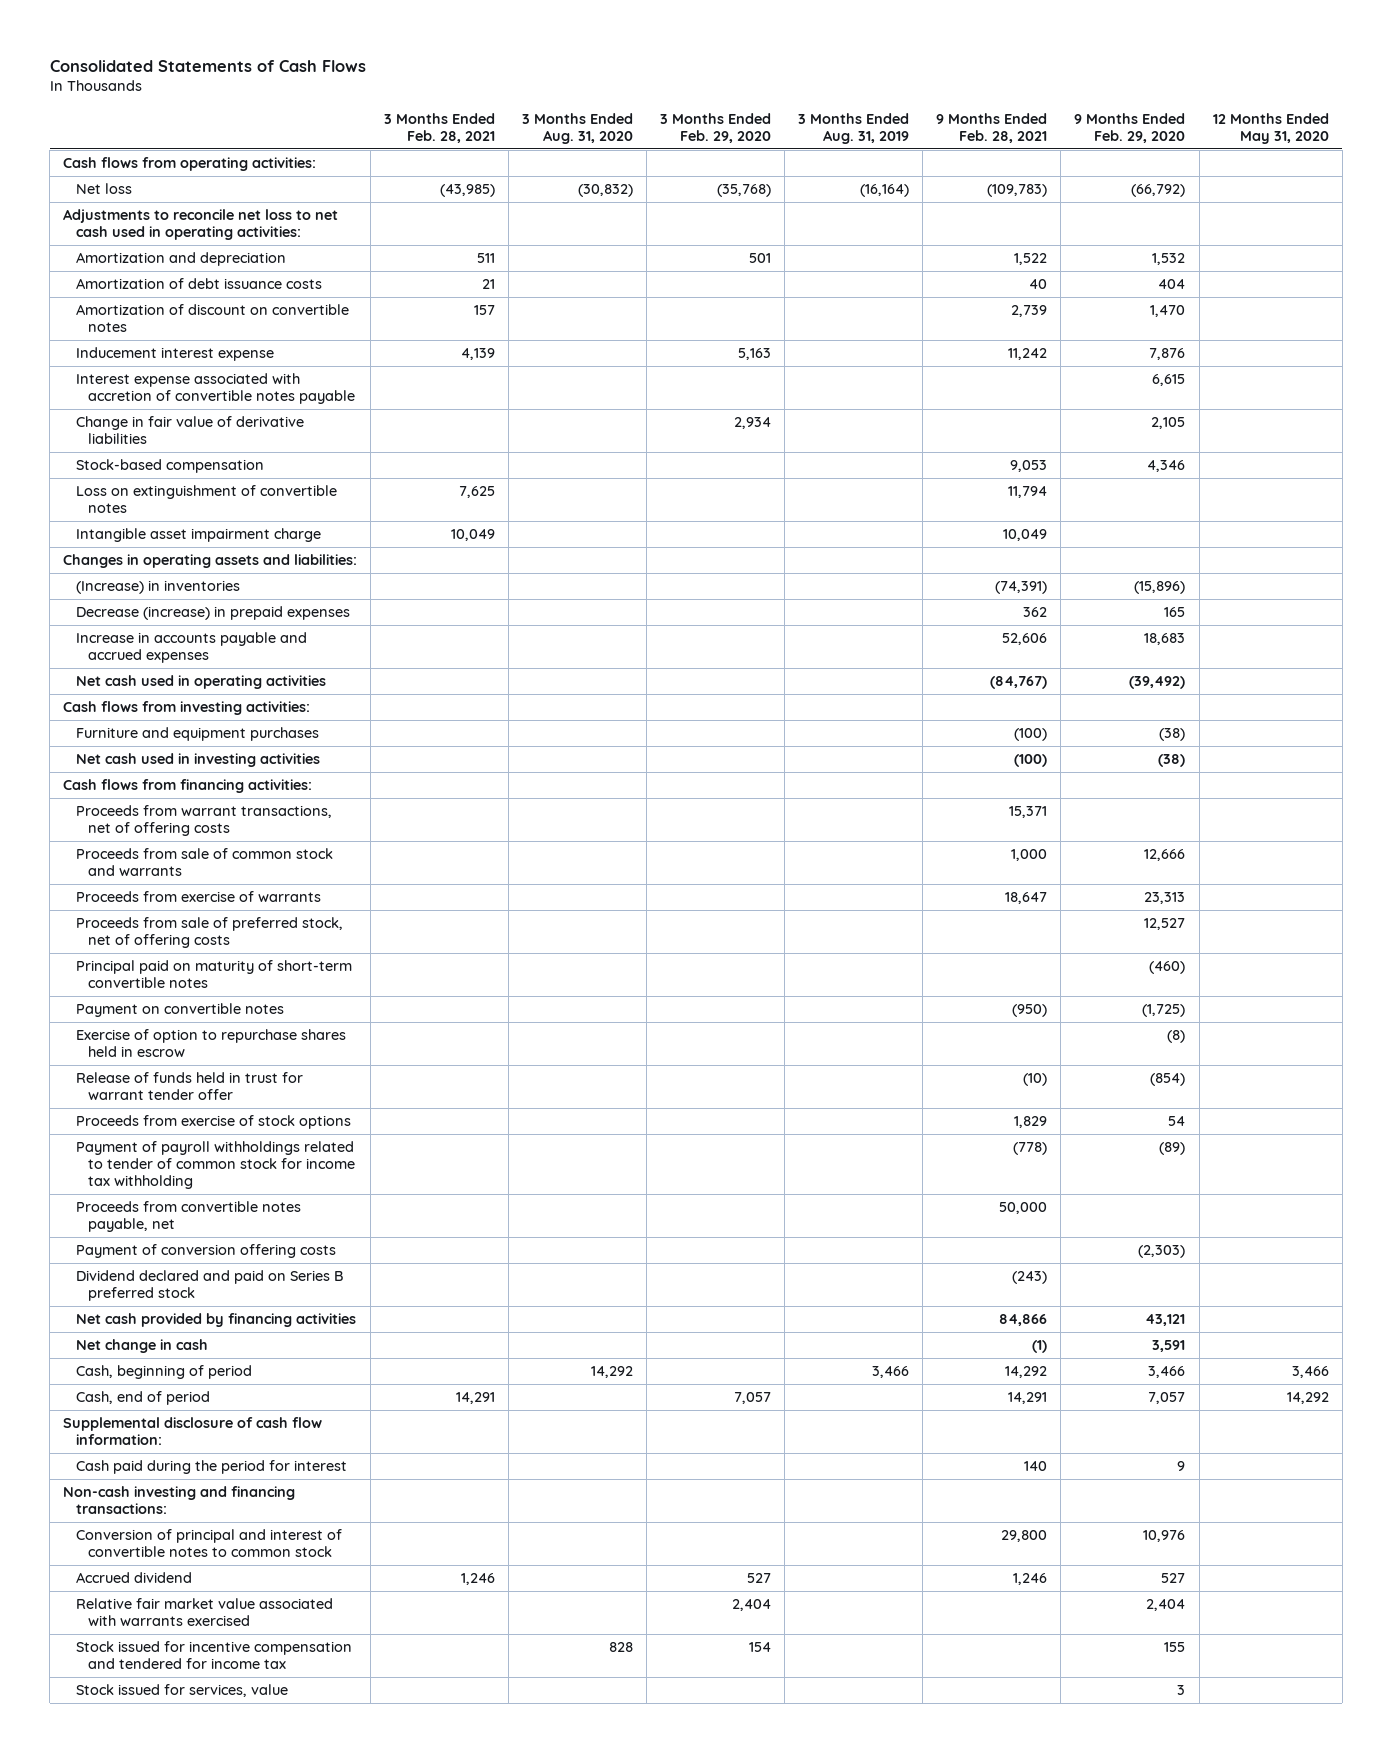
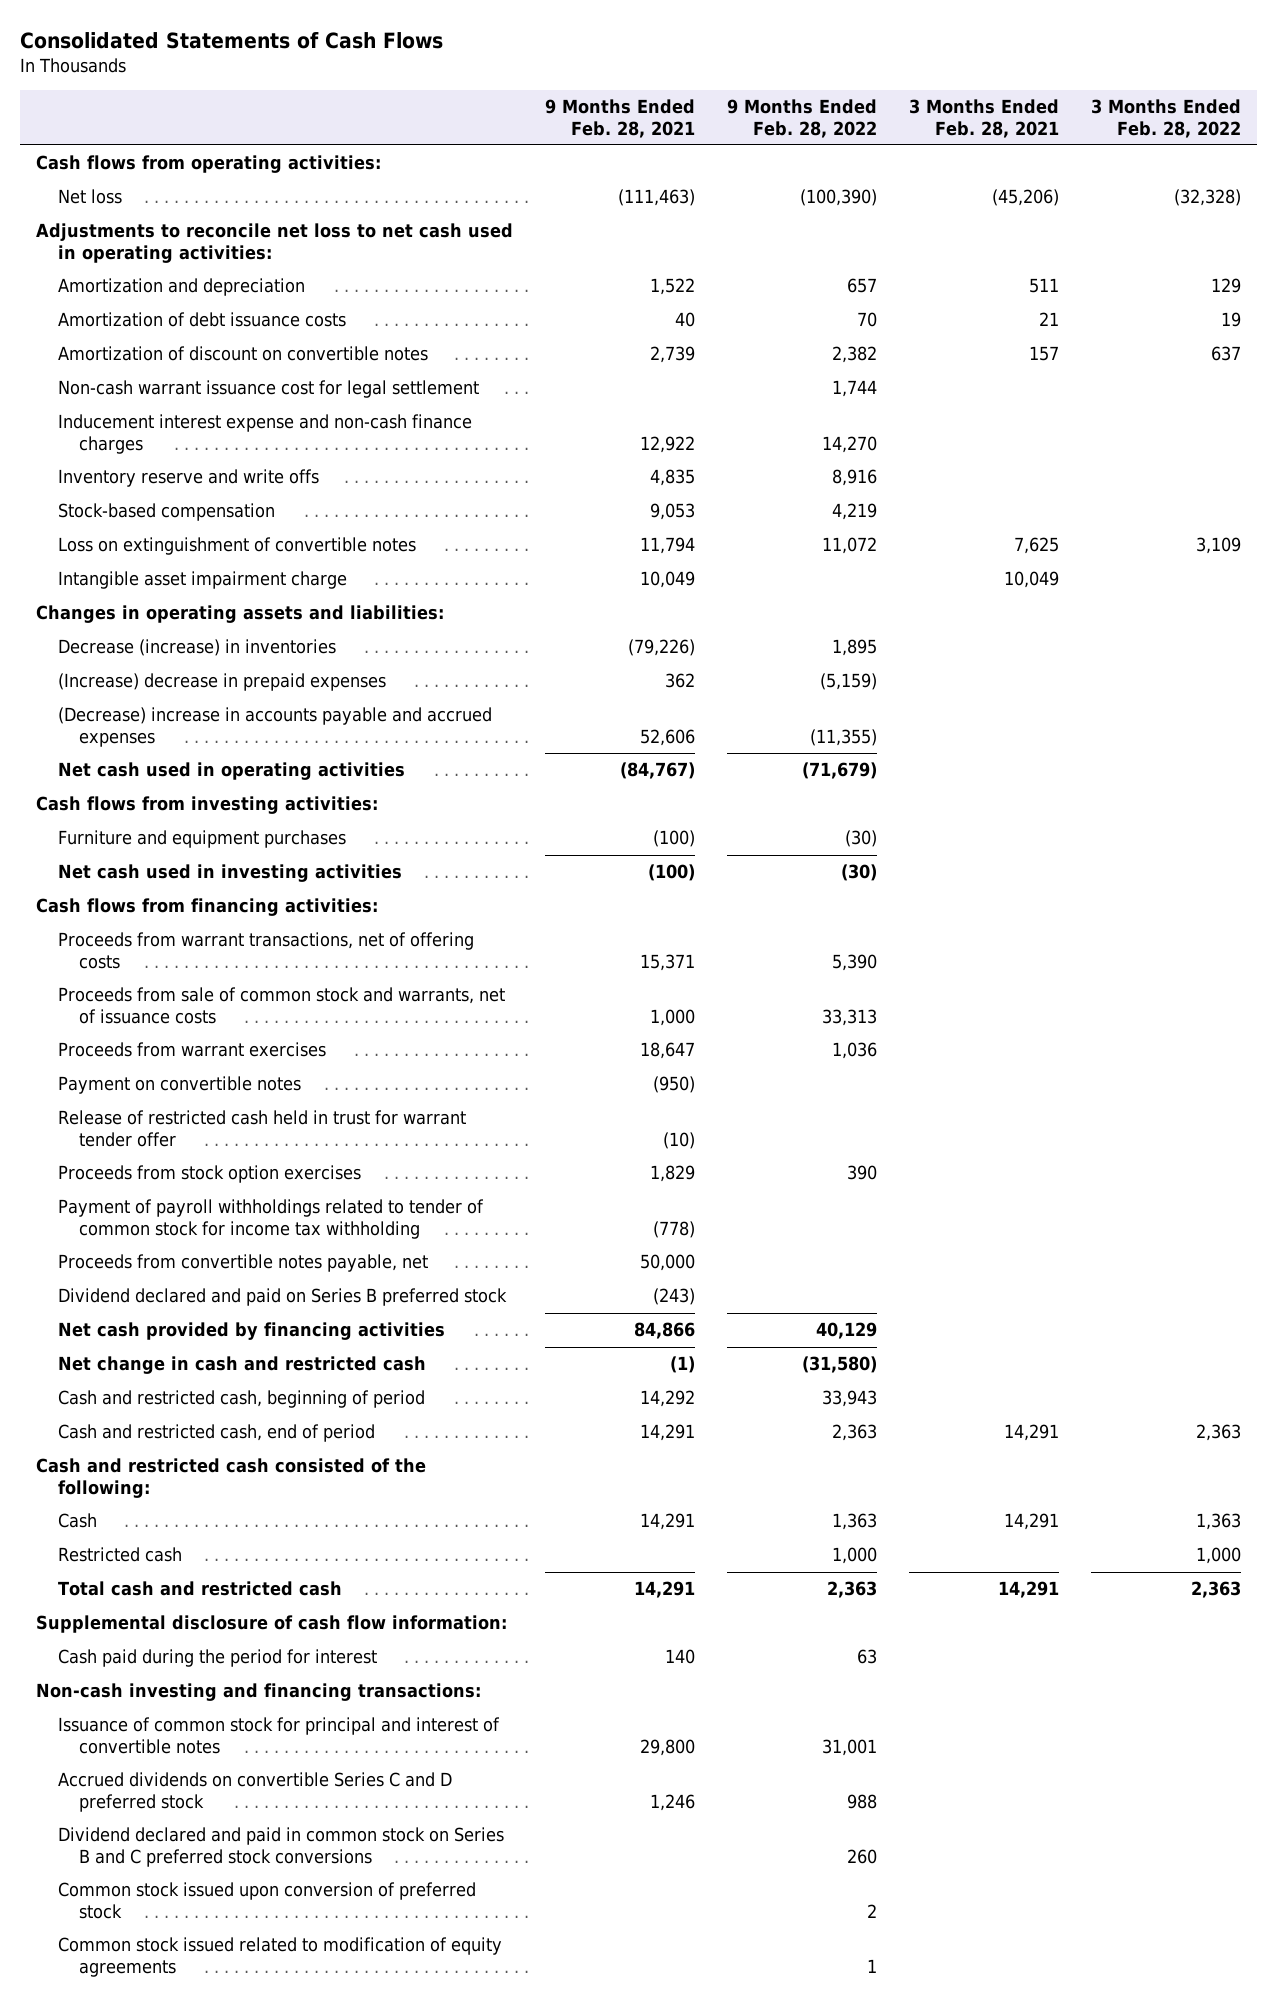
- | 3 Months Ended Feb. 28, 2021 | 3 Months Ended Aug. 31, 2020 | 3 Months Ended Feb. 29, 2020 | 3 Months Ended Aug. 31, 2019 | 9 Months Ended Feb. 28, 2021 | 9 Months Ended Feb. 29, 2020 | 12 Months Ended May 31, 2020
+ | 9 Months Ended Feb. 28, 2021 | 9 Months Ended Feb. 28, 2022 | 3 Months Ended Feb. 28, 2021 | 3 Months Ended Feb. 28, 2022
- Net loss | (43,985) | (30,832) | (35,768) | (16,164) | (109,783) | (66,792) |
+ Net loss | (111,463) | (100,390) | (45,206) | (32,328)
- Inducement interest expense | 4,139 | | 5,163 | | 11,242 | 7,876 |
- Interest expense associated with accretion of convertible notes payable | | | | | | 6,615 |
- Change in fair value of derivative liabilities | | | 2,934 | | | 2,105 |
+ Non-cash warrant issuance cost for legal settlement | | 1,744 | |
+ Inducement interest expense and non-cash finance charges | 12,922 | 14,270 | |
+ Inventory reserve and write offs | 4,835 | 8,916 | |
- (Increase) in inventories | | | | | (74,391) | (15,896) |
- Decrease (increase) in prepaid expenses | | | | | 362 | 165 |
- Increase in accounts payable and accrued expenses | | | | | 52,606 | 18,683 |
+ Decrease (increase) in inventories | (79,226) | 1,895 | |
+ (Increase) decrease in prepaid expenses | 362 | (5,159) | |
+ (Decrease) increase in accounts payable and accrued expenses | 52,606 | (11,355) | |
- Proceeds from sale of common stock and warrants | | | | | 1,000 | 12,666 |
- Proceeds from exercise of warrants | | | | | 18,647 | 23,313 |
- Proceeds from sale of preferred stock, net of offering costs | | | | | | 12,527 |
- Principal paid on maturity of short-term convertible notes | | | | | | (460) |
+ Proceeds from sale of common stock and warrants, net of issuance costs | 1,000 | 33,313 | |
+ Proceeds from warrant exercises | 18,647 | 1,036 | |
- Exercise of option to repurchase shares held in escrow | | | | | | (8) |
- Release of funds held in trust for warrant tender offer | | | | | (10) | (854) |
- Proceeds from exercise of stock options | | | | | 1,829 | 54 |
+ Release of restricted cash held in trust for warrant tender offer | (10) | | |
+ Proceeds from stock option exercises | 1,829 | 390 | |
- Payment of conversion offering costs | | | | | | (2,303) |
- Net change in cash | | | | | (1) | 3,591 |
- Cash, beginning of period | | 14,292 | | 3,466 | 14,292 | 3,466 | 3,466
- Cash, end of period | 14,291 | | 7,057 | | 14,291 | 7,057 | 14,292
+ Net change in cash and restricted cash | (1) | (31,580) | |
+ Cash and restricted cash, beginning of period | 14,292 | 33,943 | |
+ Cash and restricted cash, end of period | 14,291 | 2,363 | 14,291 | 2,363
+ Cash and restricted cash consisted of the following:
+ Cash | 14,291 | 1,363 | 14,291 | 1,363
+ Restricted cash | | 1,000 | | 1,000
+ Total cash and restricted cash | 14,291 | 2,363 | 14,291 | 2,363
- Conversion of principal and interest of convertible notes to common stock | | | | | 29,800 | 10,976 |
- Accrued dividend | 1,246 | | 527 | | 1,246 | 527 |
- Relative fair market value associated with warrants exercised | | | 2,404 | | | 2,404 |
- Stock issued for incentive compensation and tendered for income tax | | 828 | 154 | | | 155 |
- Stock issued for services, value | | | | | | 3 |
+ Issuance of common stock for principal and interest of convertible notes | 29,800 | 31,001 | |
+ Accrued dividends on convertible Series C and D preferred stock | 1,246 | 988 | |
+ Dividend declared and paid in common stock on Series B and C preferred stock conversions | | 260 | |
+ Common stock issued upon conversion of preferred stock | | 2 | |
+ Common stock issued related to modification of equity agreements | | 1 | |

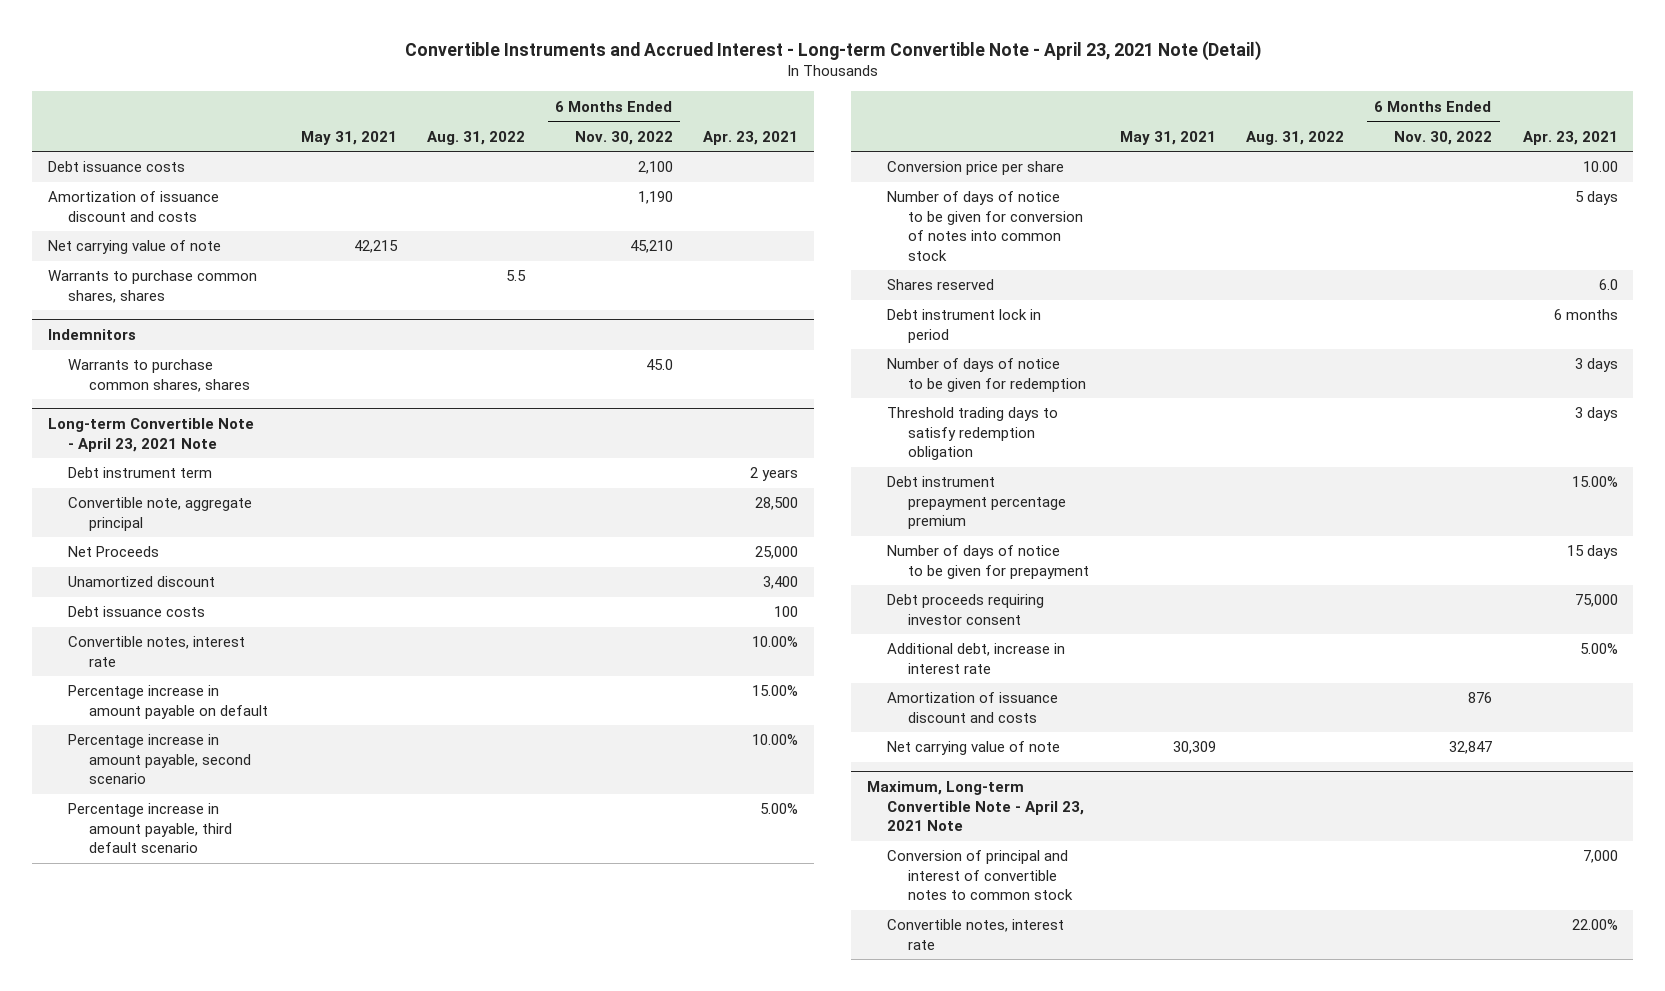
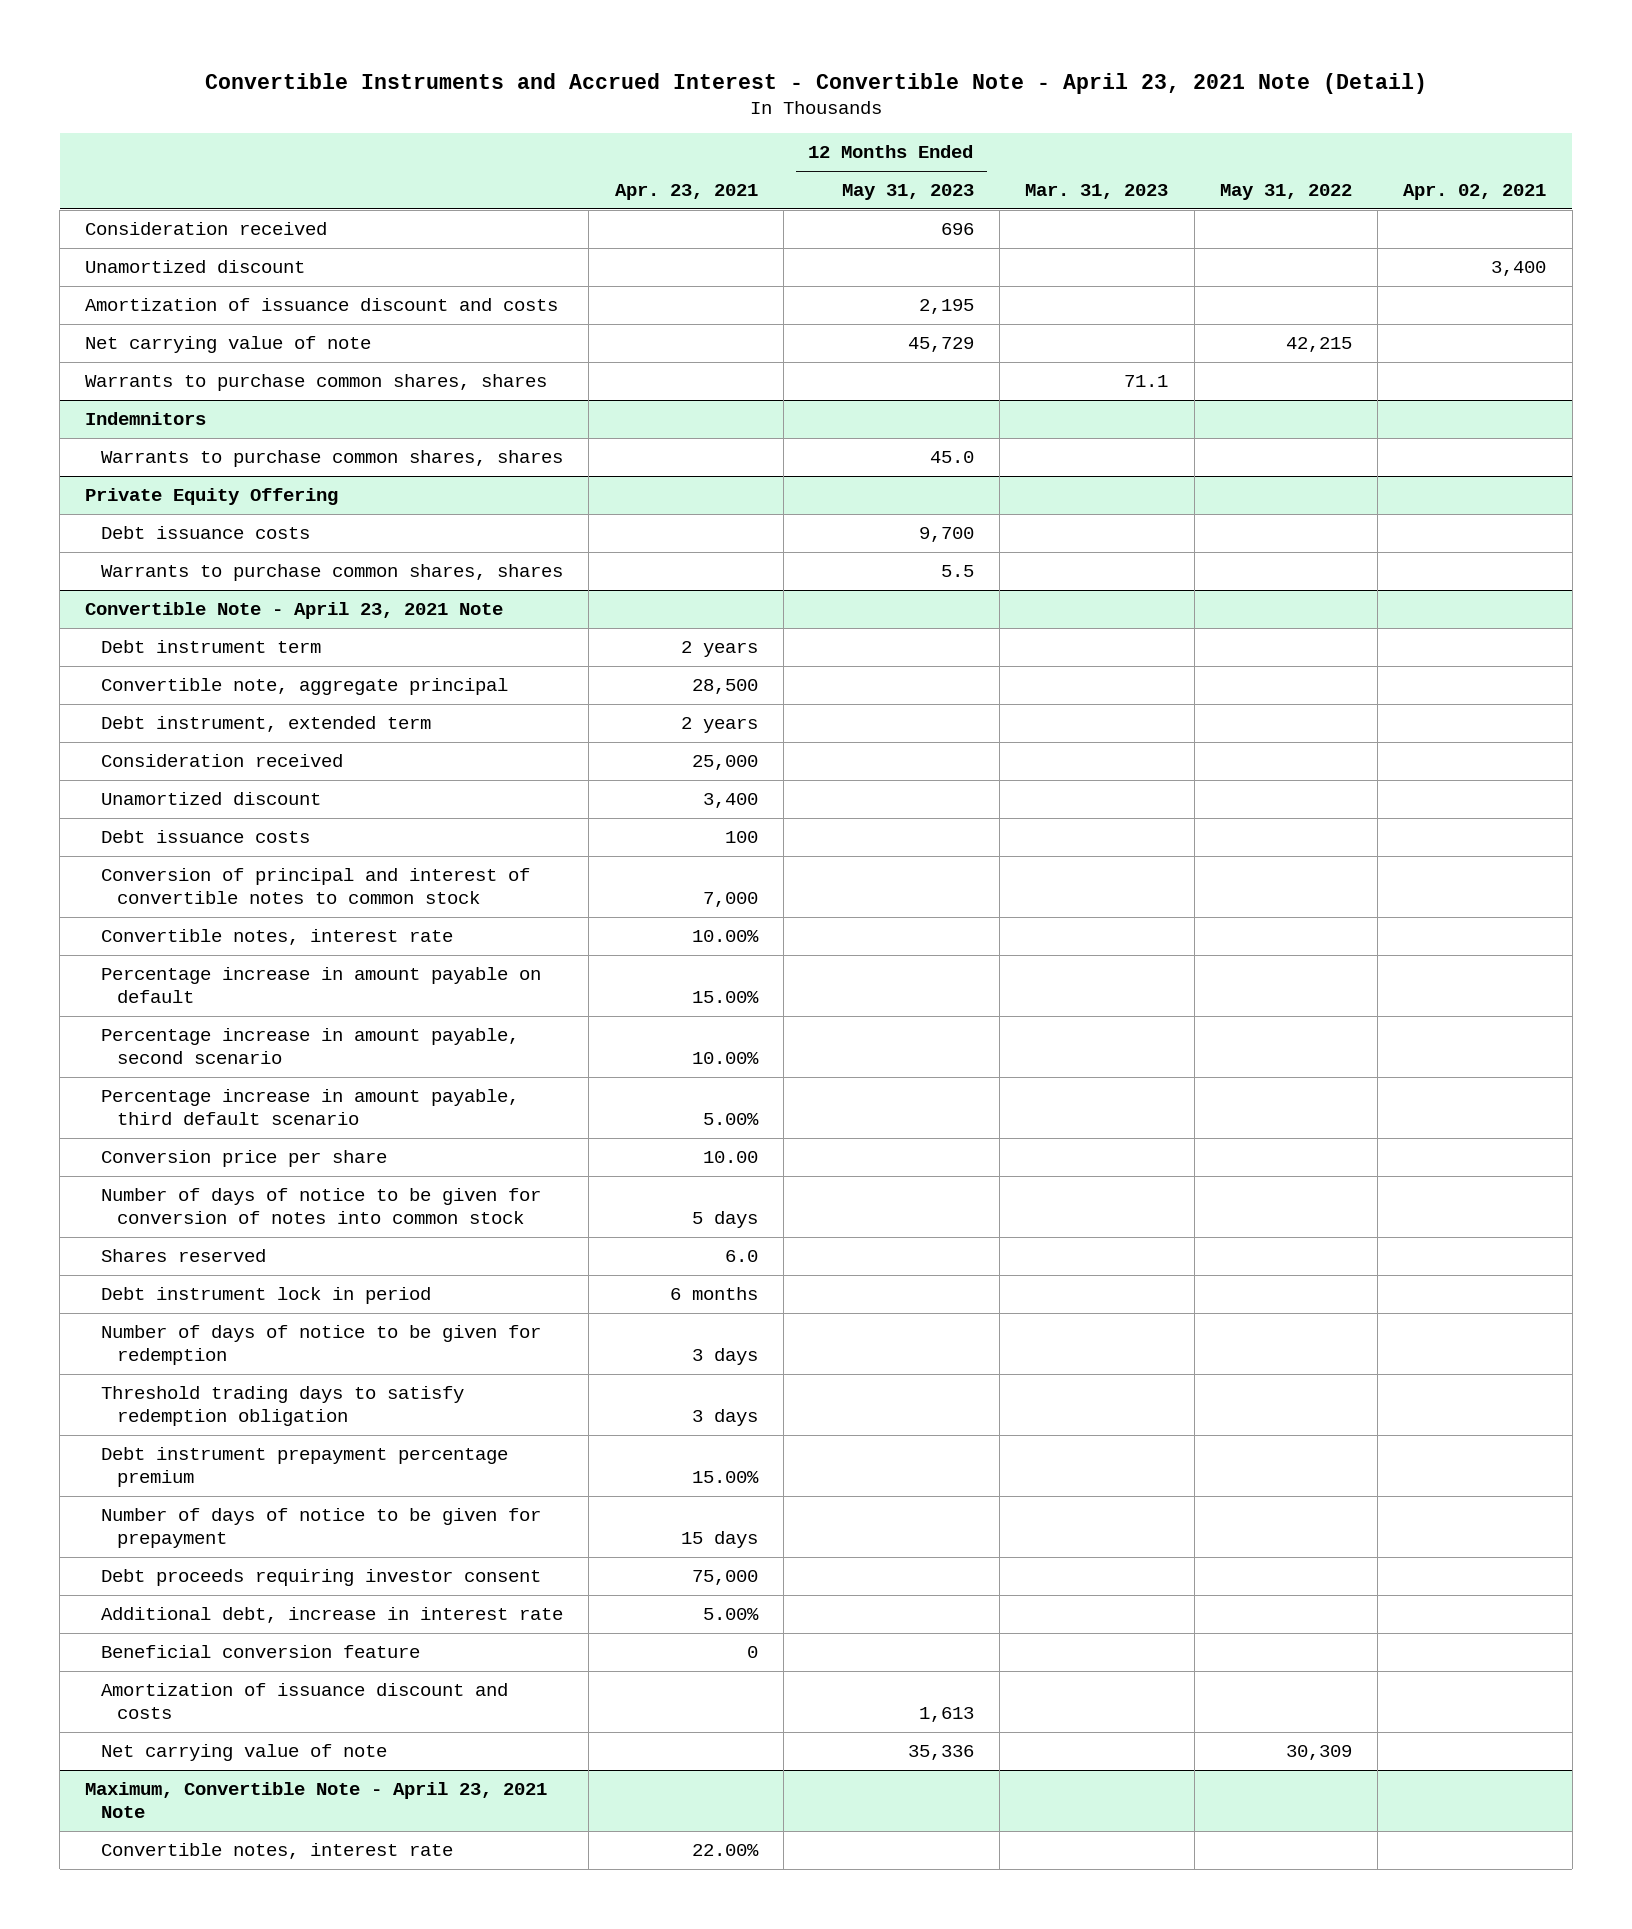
- Convertible Instruments and Accrued Interest - Long-term Convertible Note - April 23, 2021 Note (Detail)
+ Convertible Instruments and Accrued Interest - Convertible Note - April 23, 2021 Note (Detail)
- | May 31, 2021 | Aug. 31, 2022 | 6 Months Ended Nov. 30, 2022 | Apr. 23, 2021
+ | Apr. 23, 2021 | 12 Months Ended May 31, 2023 | Mar. 31, 2023 | May 31, 2022 | Apr. 02, 2021
- Debt issuance costs | | | 2,100 |
+ Consideration received | | 696 | | |
+ Unamortized discount | | | | | 3,400
- Long-term Convertible Note - April 23, 2021 Note
+ Private Equity Offering
+ Debt issuance costs | | 9,700 | | |
+ Warrants to purchase common shares, shares | | 5.5 | | |
+ Convertible Note - April 23, 2021 Note
- Net Proceeds | | | | 25,000
+ Debt instrument, extended term | 2 years | | | |
+ Consideration received | 25,000 | | | |
+ Conversion of principal and interest of convertible notes to common stock | 7,000 | | | |
+ Beneficial conversion feature | 0 | | | |
- Maximum, Long-term Convertible Note - April 23, 2021 Note
- Conversion of principal and interest of convertible notes to common stock | | | | 7,000
+ Maximum, Convertible Note - April 23, 2021 Note

